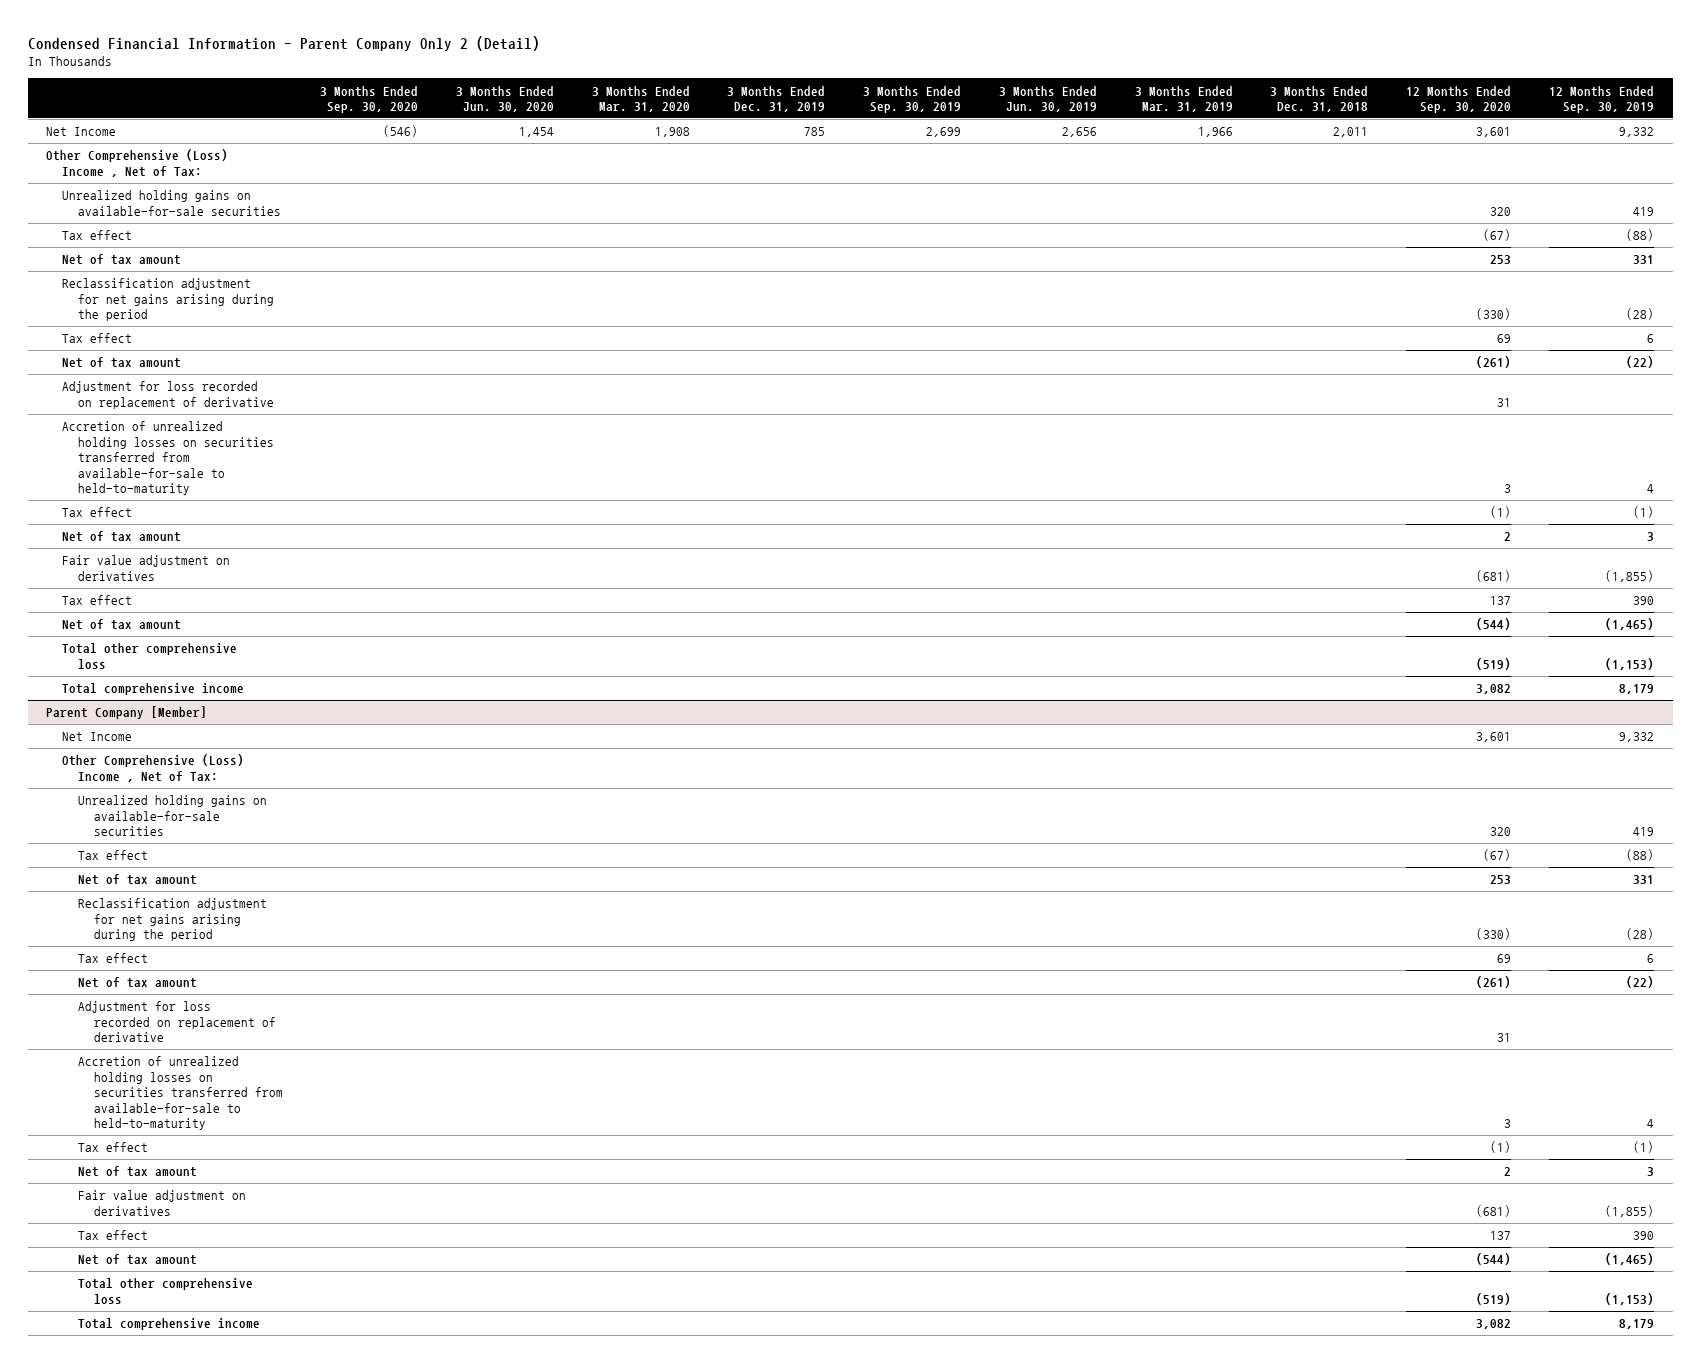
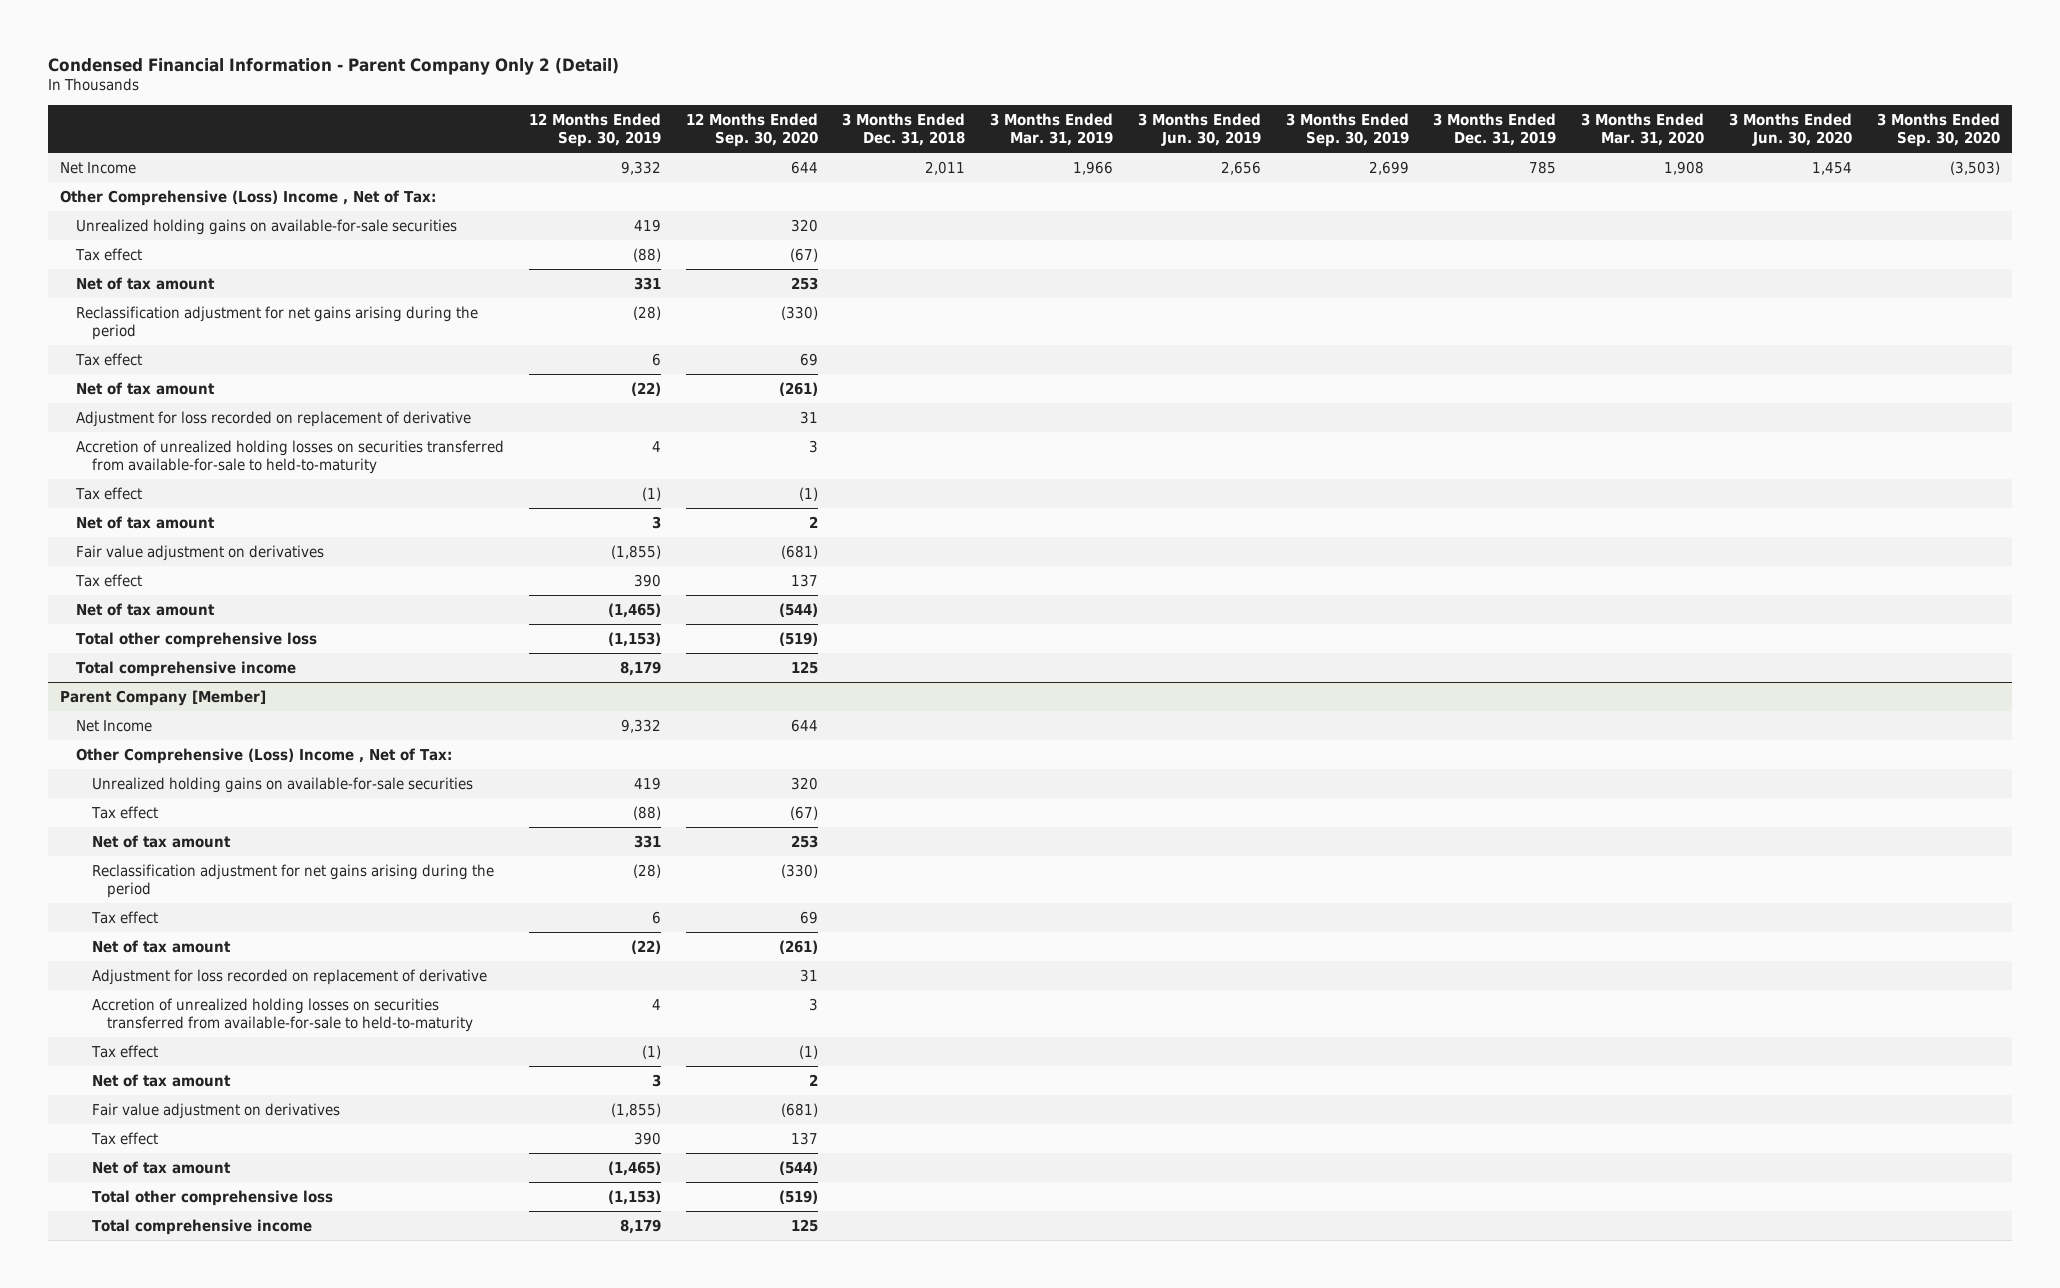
- | 3 Months Ended Sep. 30, 2020 | 3 Months Ended Jun. 30, 2020 | 3 Months Ended Mar. 31, 2020 | 3 Months Ended Dec. 31, 2019 | 3 Months Ended Sep. 30, 2019 | 3 Months Ended Jun. 30, 2019 | 3 Months Ended Mar. 31, 2019 | 3 Months Ended Dec. 31, 2018 | 12 Months Ended Sep. 30, 2020 | 12 Months Ended Sep. 30, 2019
+ | 12 Months Ended Sep. 30, 2019 | 12 Months Ended Sep. 30, 2020 | 3 Months Ended Dec. 31, 2018 | 3 Months Ended Mar. 31, 2019 | 3 Months Ended Jun. 30, 2019 | 3 Months Ended Sep. 30, 2019 | 3 Months Ended Dec. 31, 2019 | 3 Months Ended Mar. 31, 2020 | 3 Months Ended Jun. 30, 2020 | 3 Months Ended Sep. 30, 2020
- Net Income | (546) | 1,454 | 1,908 | 785 | 2,699 | 2,656 | 1,966 | 2,011 | 3,601 | 9,332
+ Net Income | 9,332 | 644 | 2,011 | 1,966 | 2,656 | 2,699 | 785 | 1,908 | 1,454 | (3,503)
- Total comprehensive income | | | | | | | | | 3,082 | 8,179
+ Total comprehensive income | 8,179 | 125 | | | | | | | |
@ Parent Company [Member]
- Net Income | | | | | | | | | 3,601 | 9,332
+ Net Income | 9,332 | 644 | | | | | | | |
- Total comprehensive income | | | | | | | | | 3,082 | 8,179
+ Total comprehensive income | 8,179 | 125 | | | | | | | |

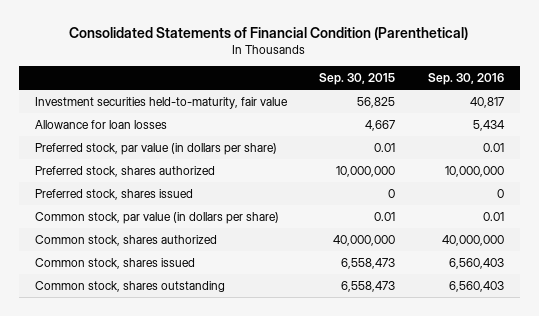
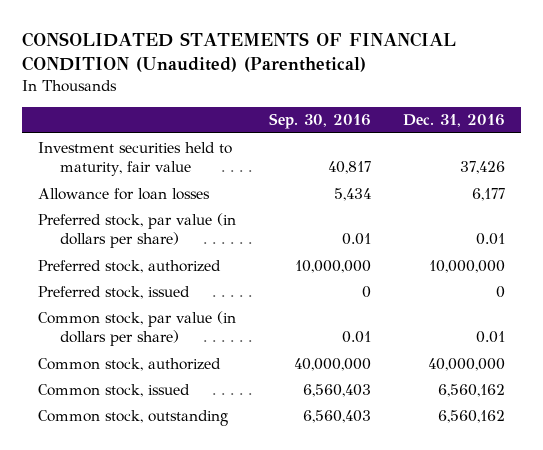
- Consolidated Statements of Financial Condition (Parenthetical)
+ CONSOLIDATED STATEMENTS OF FINANCIAL CONDITION (Unaudited) (Parenthetical)
- | Sep. 30, 2015 | Sep. 30, 2016
+ | Sep. 30, 2016 | Dec. 31, 2016
- Investment securities held-to-maturity, fair value | 56,825 | 40,817
+ Investment securities held to maturity, fair value | 40,817 | 37,426
- Preferred stock, shares authorized | 10,000,000 | 10,000,000
- Preferred stock, shares issued | 0 | 0
+ Preferred stock, authorized | 10,000,000 | 10,000,000
+ Preferred stock, issued | 0 | 0
- Common stock, shares authorized | 40,000,000 | 40,000,000
- Common stock, shares issued | 6,558,473 | 6,560,403
- Common stock, shares outstanding | 6,558,473 | 6,560,403
+ Common stock, authorized | 40,000,000 | 40,000,000
+ Common stock, issued | 6,560,403 | 6,560,162
+ Common stock, outstanding | 6,560,403 | 6,560,162

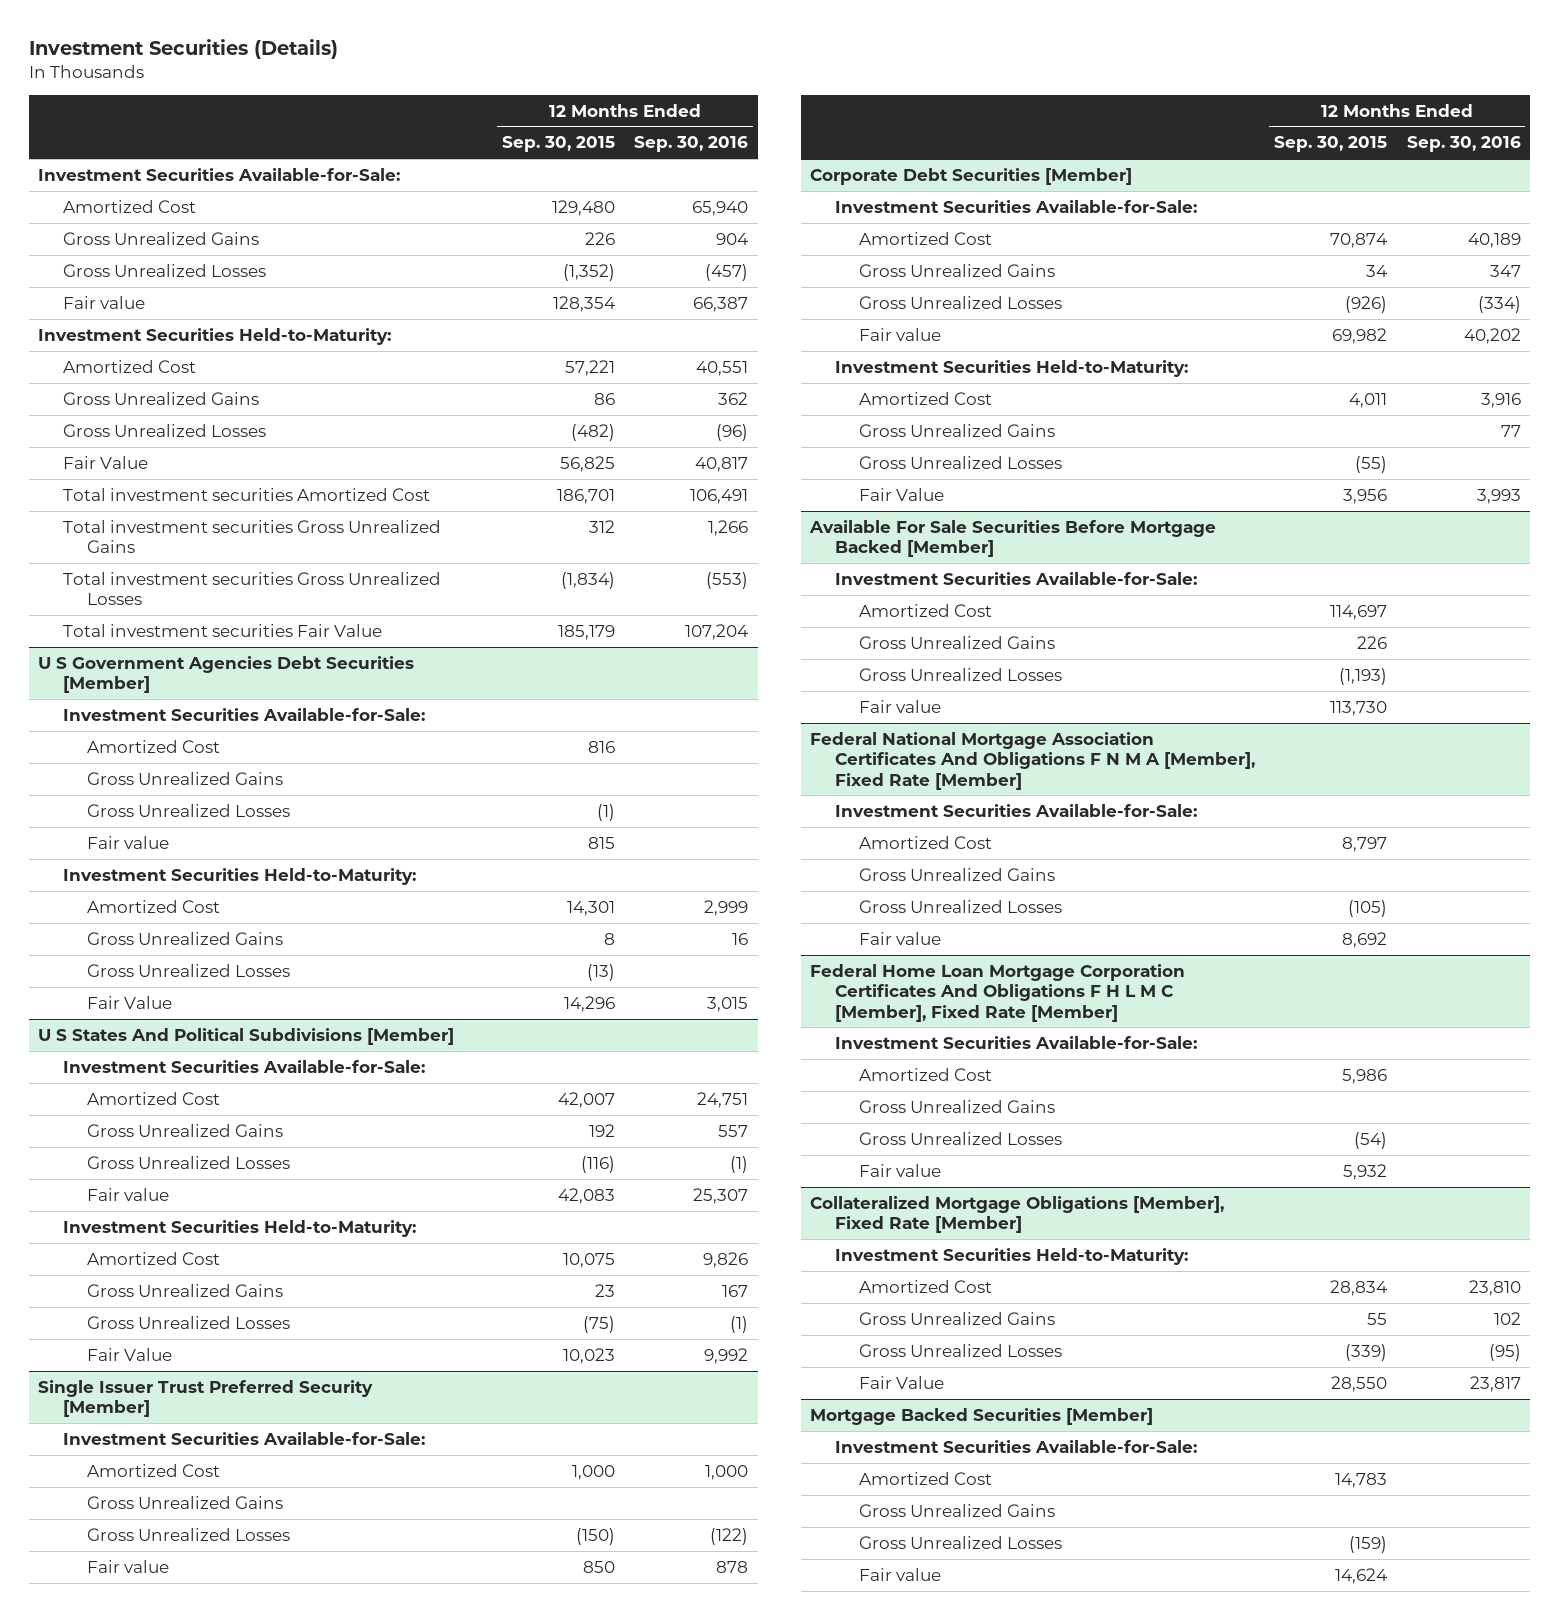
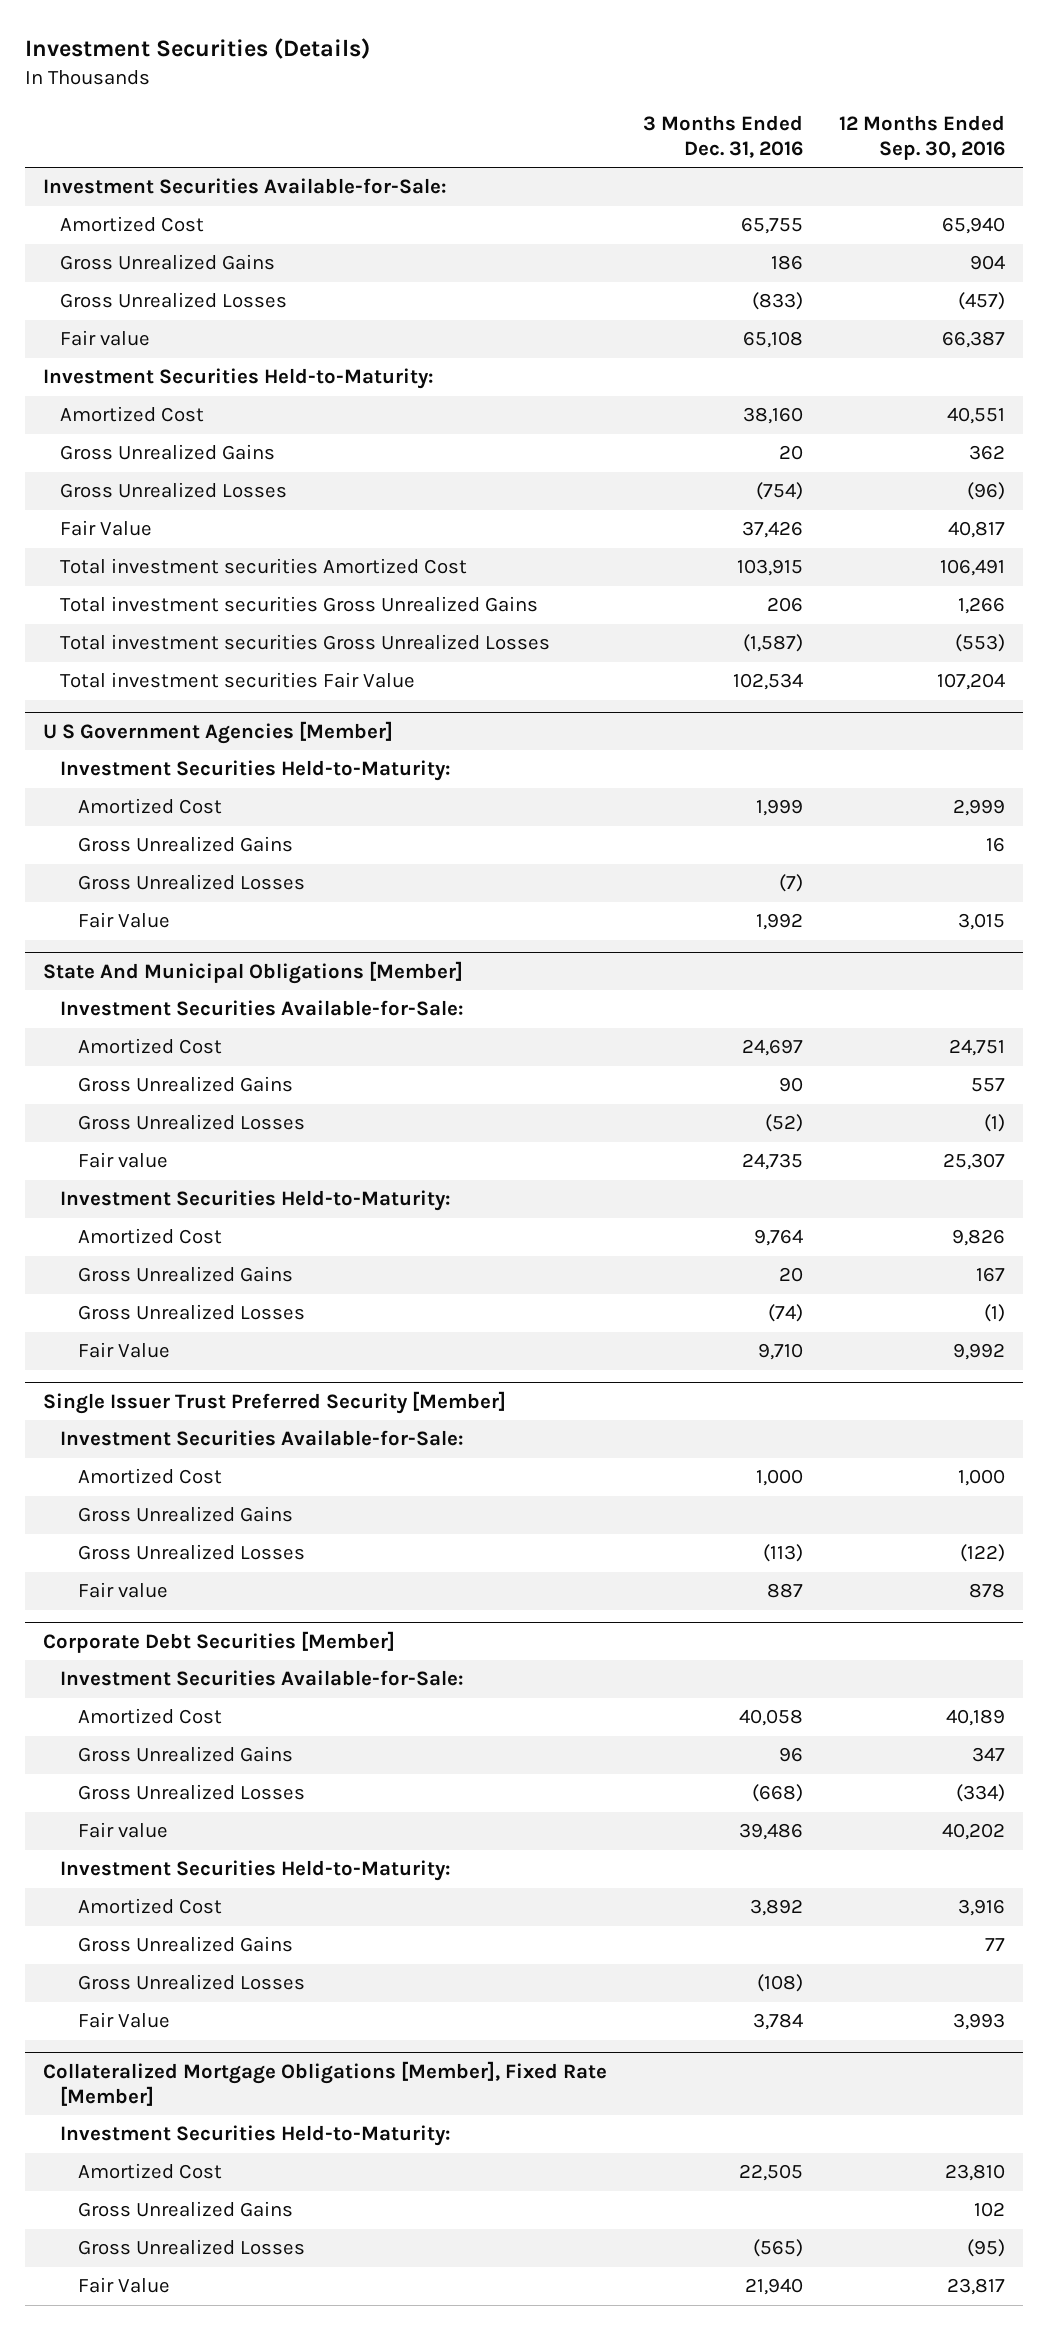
- | 12 Months Ended Sep. 30, 2015 | 12 Months Ended Sep. 30, 2016
+ | 3 Months Ended Dec. 31, 2016 | 12 Months Ended Sep. 30, 2016
- U S Government Agencies Debt Securities [Member]
- Investment Securities Available-for-Sale:
- Amortized Cost | 816 |
- Gross Unrealized Gains
- Gross Unrealized Losses | (1) |
- Fair value | 815 |
+ U S Government Agencies [Member]
- U S States And Political Subdivisions [Member]
+ State And Municipal Obligations [Member]
- Available For Sale Securities Before Mortgage Backed [Member]
- Investment Securities Available-for-Sale:
- Amortized Cost | 114,697 |
- Gross Unrealized Gains | 226 |
- Gross Unrealized Losses | (1,193) |
- Fair value | 113,730 |
- Federal National Mortgage Association Certificates And Obligations F N M A [Member], Fixed Rate [Member]
- Investment Securities Available-for-Sale:
- Amortized Cost | 8,797 |
- Gross Unrealized Gains
- Gross Unrealized Losses | (105) |
- Fair value | 8,692 |
- Federal Home Loan Mortgage Corporation Certificates And Obligations F H L M C [Member], Fixed Rate [Member]
- Investment Securities Available-for-Sale:
- Amortized Cost | 5,986 |
- Gross Unrealized Gains
- Gross Unrealized Losses | (54) |
- Fair value | 5,932 |
- Mortgage Backed Securities [Member]
- Investment Securities Available-for-Sale:
- Amortized Cost | 14,783 |
- Gross Unrealized Gains
- Gross Unrealized Losses | (159) |
- Fair value | 14,624 |

